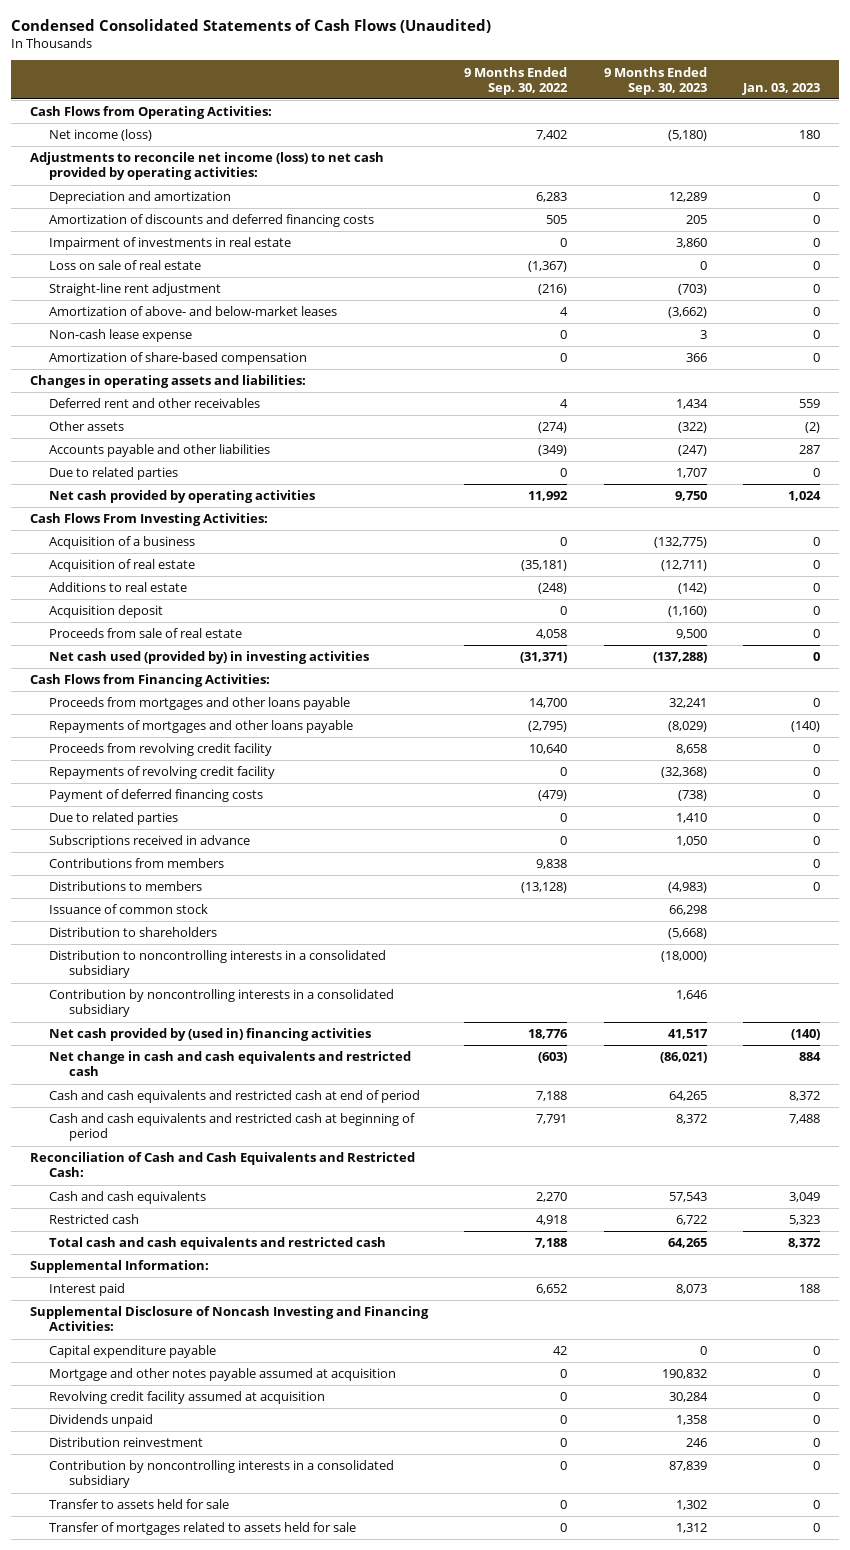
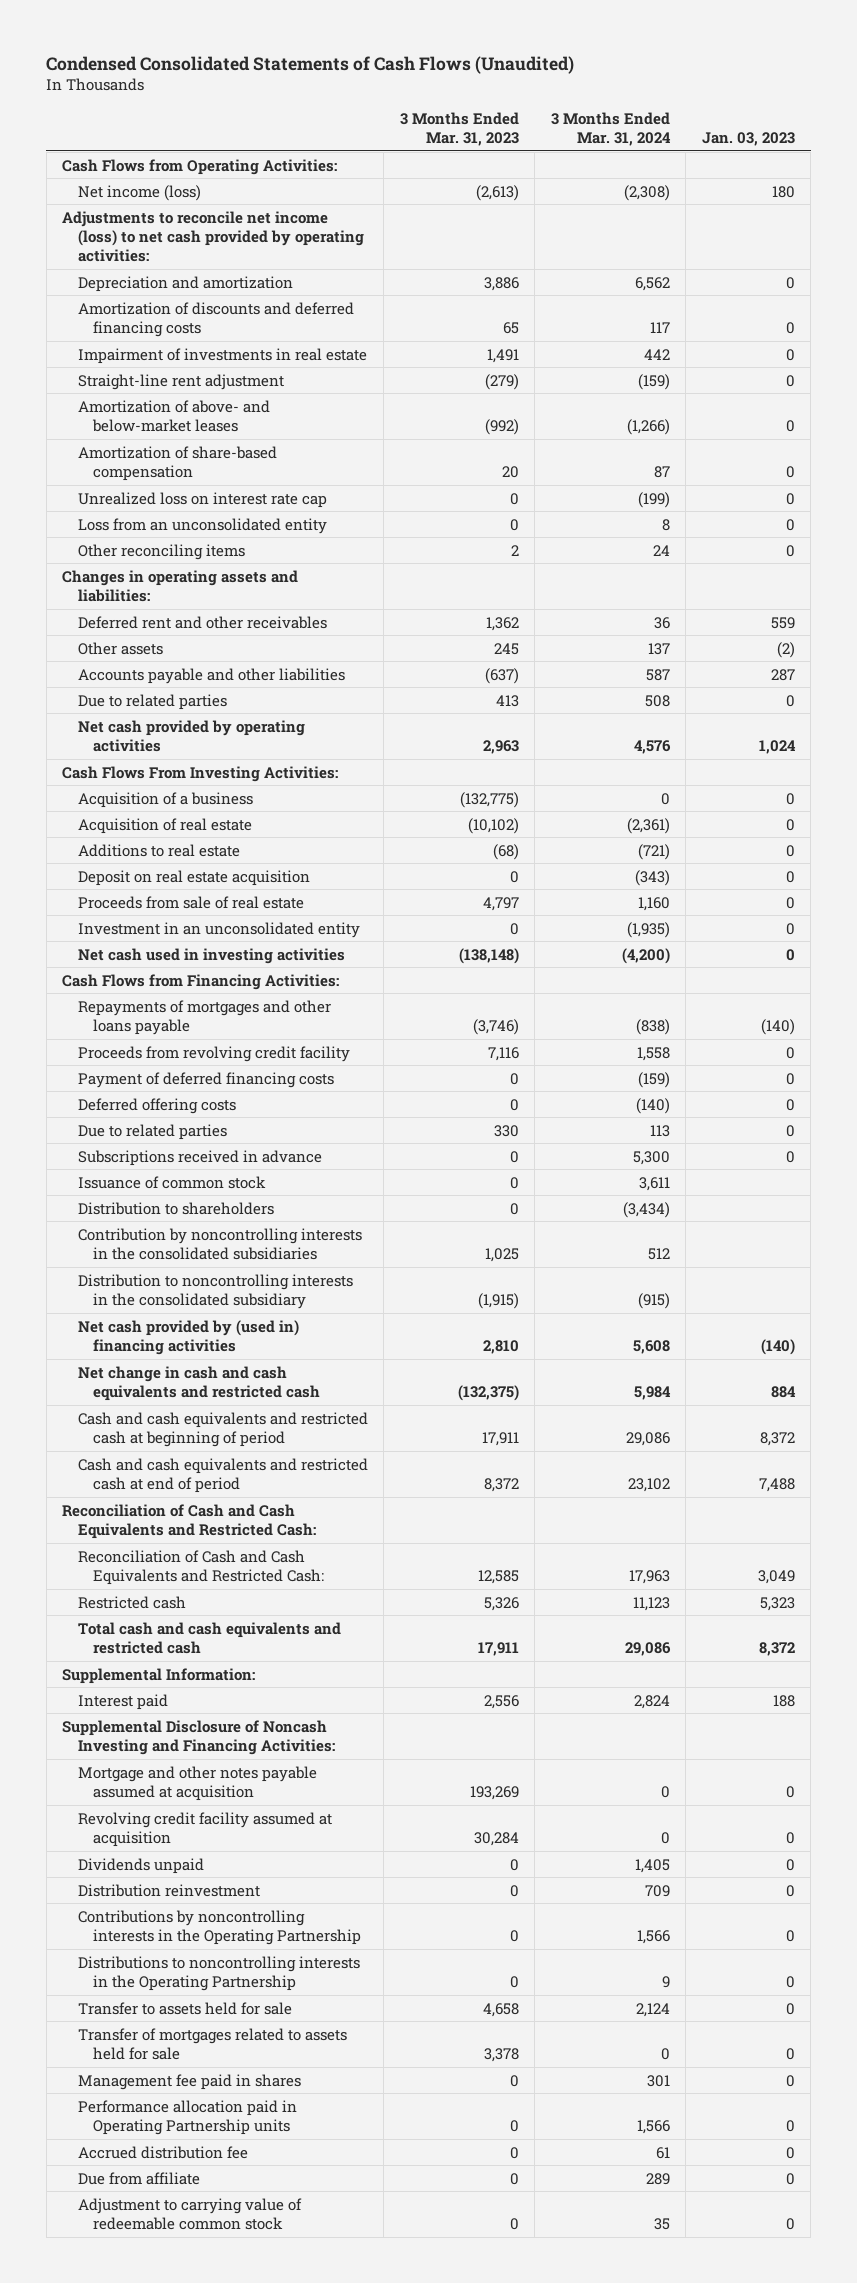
- | 9 Months Ended Sep. 30, 2022 | 9 Months Ended Sep. 30, 2023 | Jan. 03, 2023
+ | 3 Months Ended Mar. 31, 2023 | 3 Months Ended Mar. 31, 2024 | Jan. 03, 2023
- Loss on sale of real estate | (1,367) | 0 | 0
- Non-cash lease expense | 0 | 3 | 0
+ Unrealized loss on interest rate cap | 0 | (199) | 0
+ Loss from an unconsolidated entity | 0 | 8 | 0
+ Other reconciling items | 2 | 24 | 0
- Acquisition deposit | 0 | (1,160) | 0
+ Deposit on real estate acquisition | 0 | (343) | 0
- Net cash used (provided by) in investing activities | (31,371) | (137,288) | 0
+ Investment in an unconsolidated entity | 0 | (1,935) | 0
+ Net cash used in investing activities | (138,148) | (4,200) | 0
- Proceeds from mortgages and other loans payable | 14,700 | 32,241 | 0
- Repayments of revolving credit facility | 0 | (32,368) | 0
+ Deferred offering costs | 0 | (140) | 0
- Contributions from members | 9,838 | | 0
- Distributions to members | (13,128) | (4,983) | 0
- Distribution to noncontrolling interests in a consolidated subsidiary | | (18,000) |
- Contribution by noncontrolling interests in a consolidated subsidiary | | 1,646 |
+ Contribution by noncontrolling interests in the consolidated subsidiaries | 1,025 | 512 |
+ Distribution to noncontrolling interests in the consolidated subsidiary | (1,915) | (915) |
- Cash and cash equivalents and restricted cash at end of period | 7,188 | 64,265 | 8,372
- Cash and cash equivalents and restricted cash at beginning of period | 7,791 | 8,372 | 7,488
+ Cash and cash equivalents and restricted cash at beginning of period | 17,911 | 29,086 | 8,372
+ Cash and cash equivalents and restricted cash at end of period | 8,372 | 23,102 | 7,488
- Cash and cash equivalents | 2,270 | 57,543 | 3,049
+ Reconciliation of Cash and Cash Equivalents and Restricted Cash: | 12,585 | 17,963 | 3,049
- Capital expenditure payable | 42 | 0 | 0
- Contribution by noncontrolling interests in a consolidated subsidiary | 0 | 87,839 | 0
+ Contributions by noncontrolling interests in the Operating Partnership | 0 | 1,566 | 0
+ Distributions to noncontrolling interests in the Operating Partnership | 0 | 9 | 0
+ Management fee paid in shares | 0 | 301 | 0
+ Performance allocation paid in Operating Partnership units | 0 | 1,566 | 0
+ Accrued distribution fee | 0 | 61 | 0
+ Due from affiliate | 0 | 289 | 0
+ Adjustment to carrying value of redeemable common stock | 0 | 35 | 0

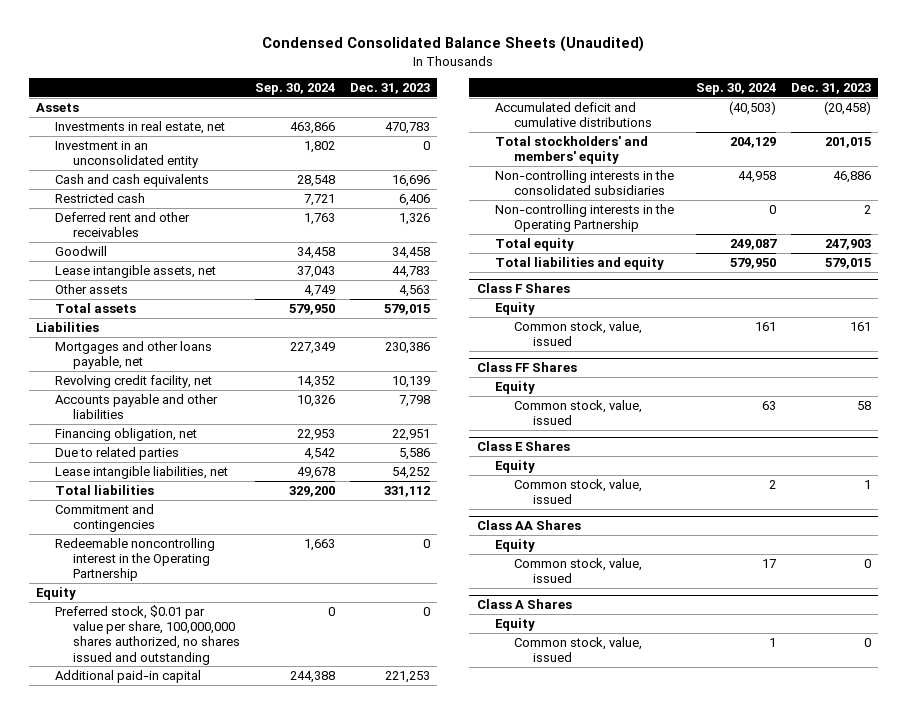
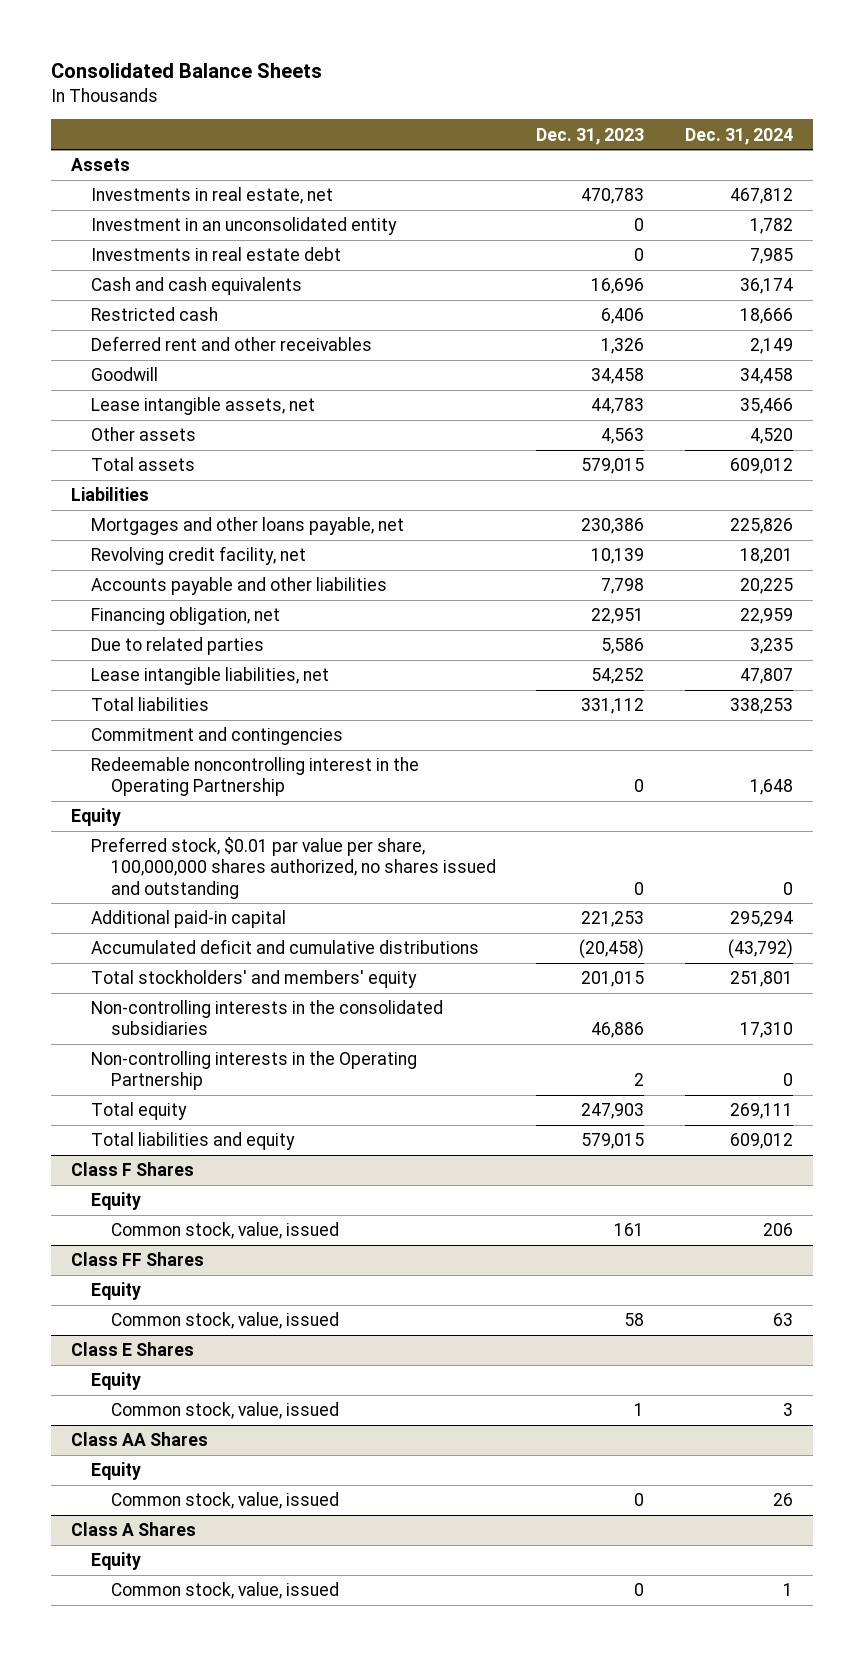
- Condensed Consolidated Balance Sheets (Unaudited)
+ Consolidated Balance Sheets
- | Sep. 30, 2024 | Dec. 31, 2023
+ | Dec. 31, 2023 | Dec. 31, 2024
+ Investments in real estate debt | 0 | 7,985

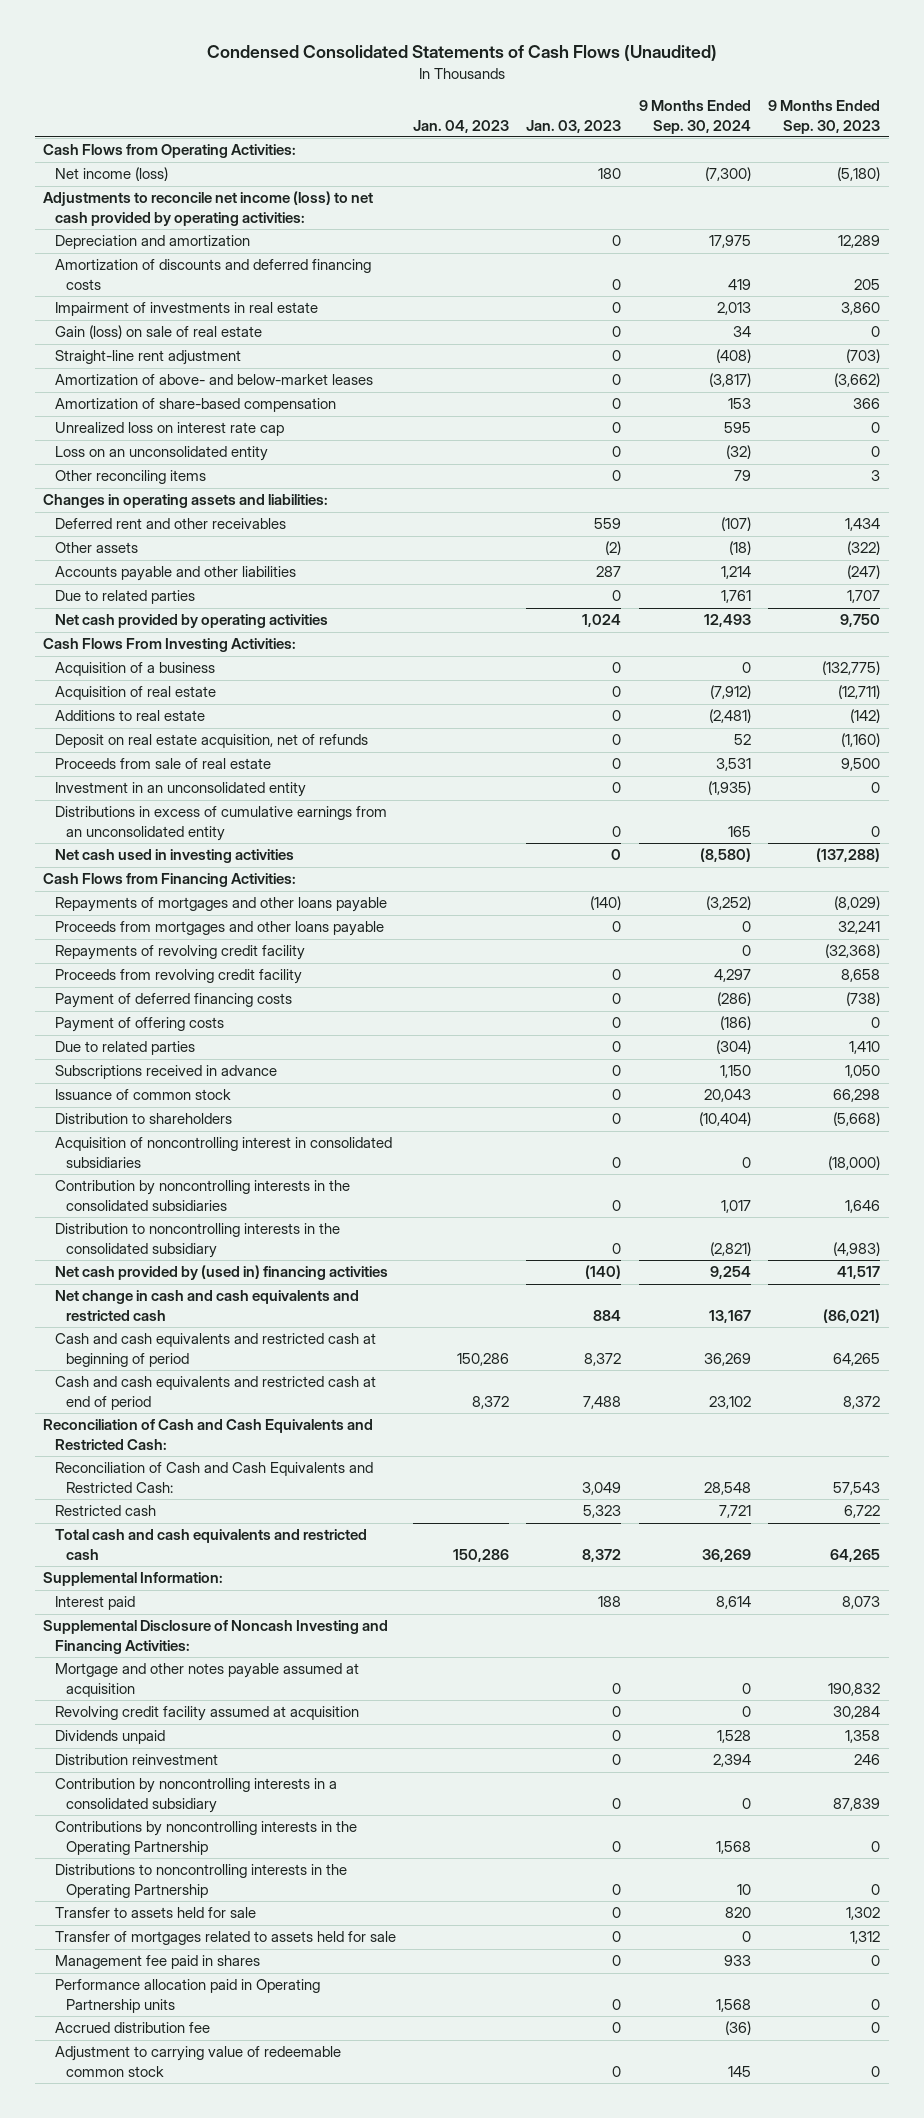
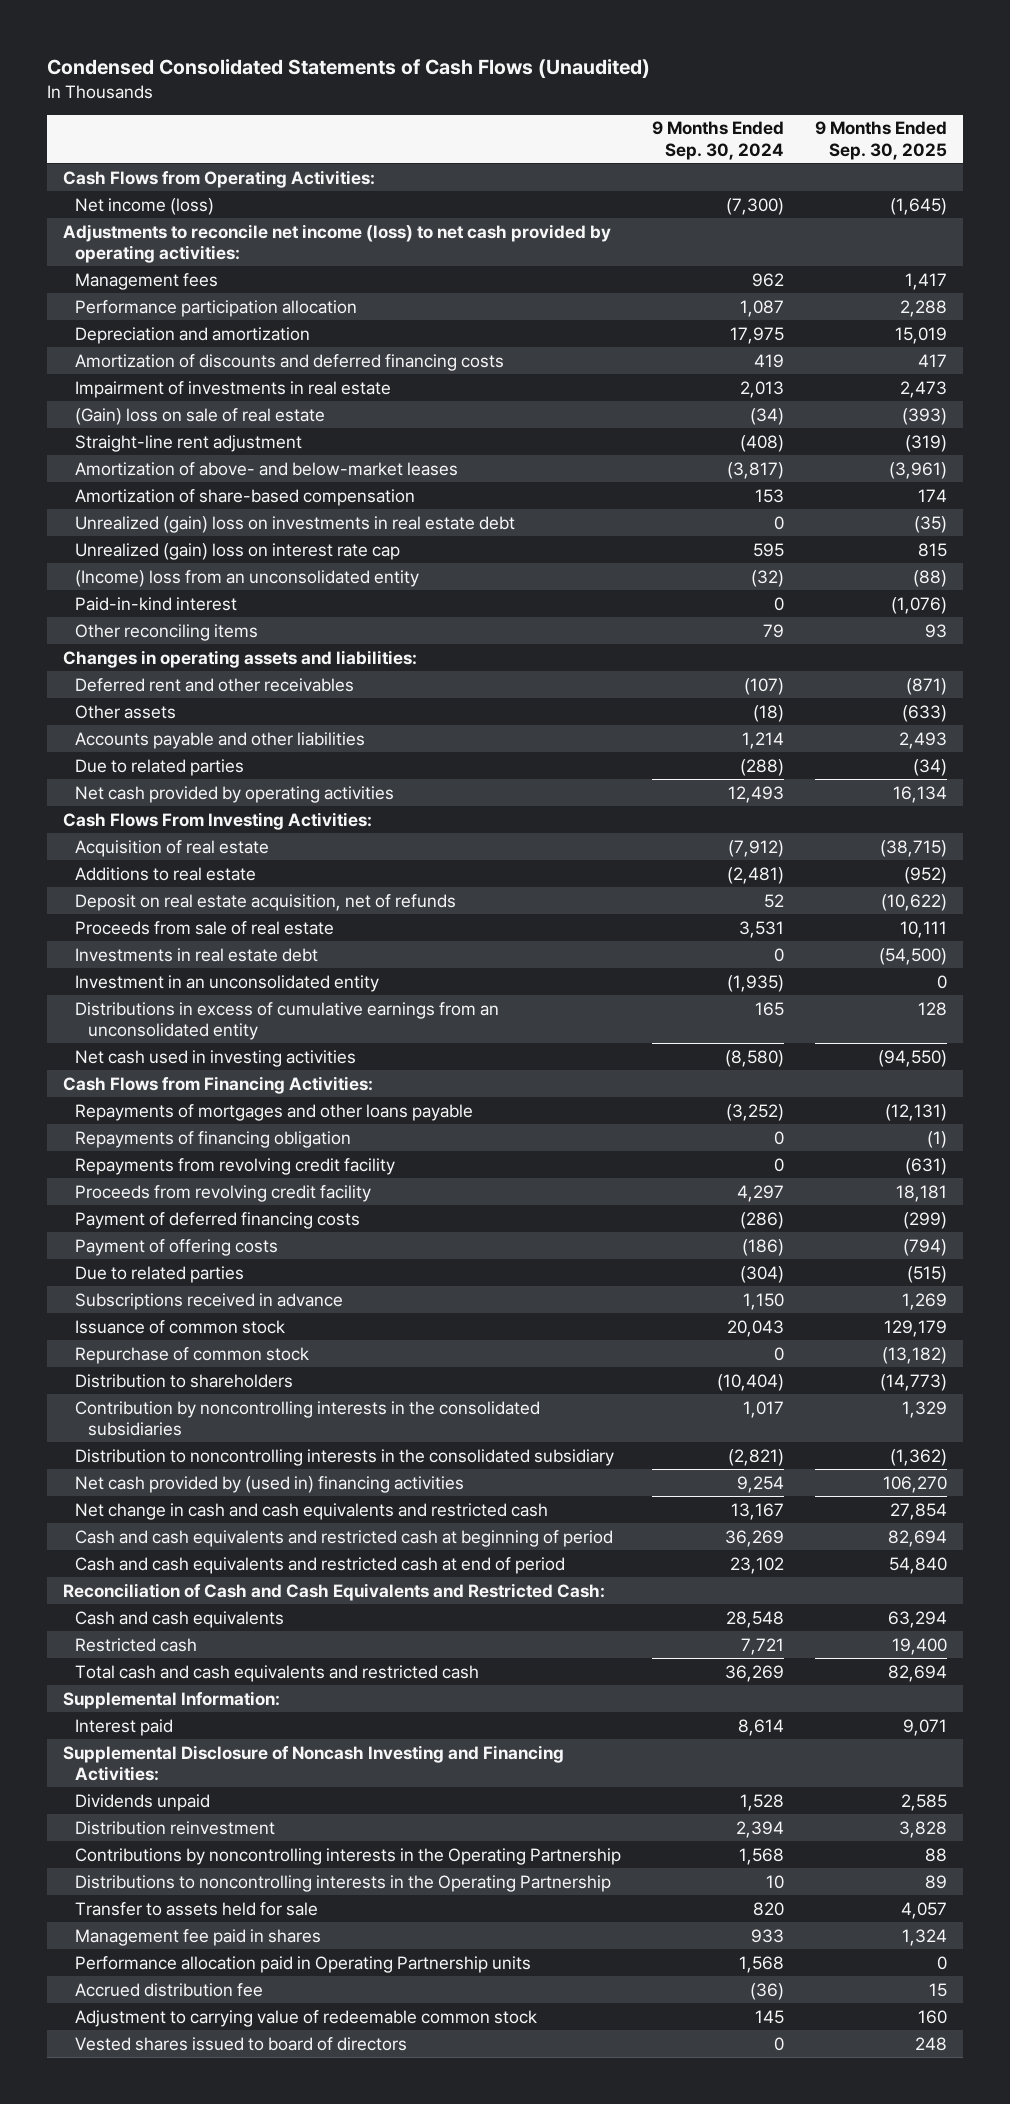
- | Jan. 04, 2023 | Jan. 03, 2023 | 9 Months Ended Sep. 30, 2024 | 9 Months Ended Sep. 30, 2023
+ | 9 Months Ended Sep. 30, 2024 | 9 Months Ended Sep. 30, 2025
+ Management fees | 962 | 1,417
+ Performance participation allocation | 1,087 | 2,288
- Gain (loss) on sale of real estate | | 0 | 34 | 0
+ (Gain) loss on sale of real estate | (34) | (393)
- Unrealized loss on interest rate cap | | 0 | 595 | 0
- Loss on an unconsolidated entity | | 0 | (32) | 0
+ Unrealized (gain) loss on investments in real estate debt | 0 | (35)
+ Unrealized (gain) loss on interest rate cap | 595 | 815
+ (Income) loss from an unconsolidated entity | (32) | (88)
+ Paid-in-kind interest | 0 | (1,076)
- Due to related parties | | 0 | 1,761 | 1,707
+ Due to related parties | (288) | (34)
- Acquisition of a business | | 0 | 0 | (132,775)
+ Investments in real estate debt | 0 | (54,500)
- Proceeds from mortgages and other loans payable | | 0 | 0 | 32,241
- Repayments of revolving credit facility | | | 0 | (32,368)
+ Repayments of financing obligation | 0 | (1)
+ Repayments from revolving credit facility | 0 | (631)
+ Repurchase of common stock | 0 | (13,182)
- Acquisition of noncontrolling interest in consolidated subsidiaries | | 0 | 0 | (18,000)
- Reconciliation of Cash and Cash Equivalents and Restricted Cash: | | 3,049 | 28,548 | 57,543
+ Cash and cash equivalents | 28,548 | 63,294
- Mortgage and other notes payable assumed at acquisition | | 0 | 0 | 190,832
- Revolving credit facility assumed at acquisition | | 0 | 0 | 30,284
- Contribution by noncontrolling interests in a consolidated subsidiary | | 0 | 0 | 87,839
- Transfer of mortgages related to assets held for sale | | 0 | 0 | 1,312
+ Vested shares issued to board of directors | 0 | 248

